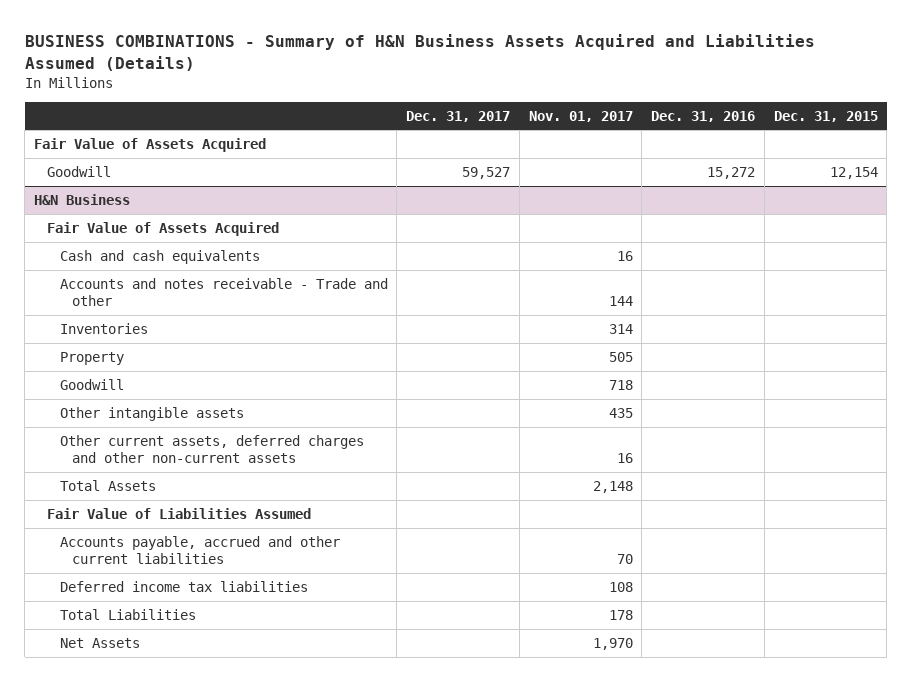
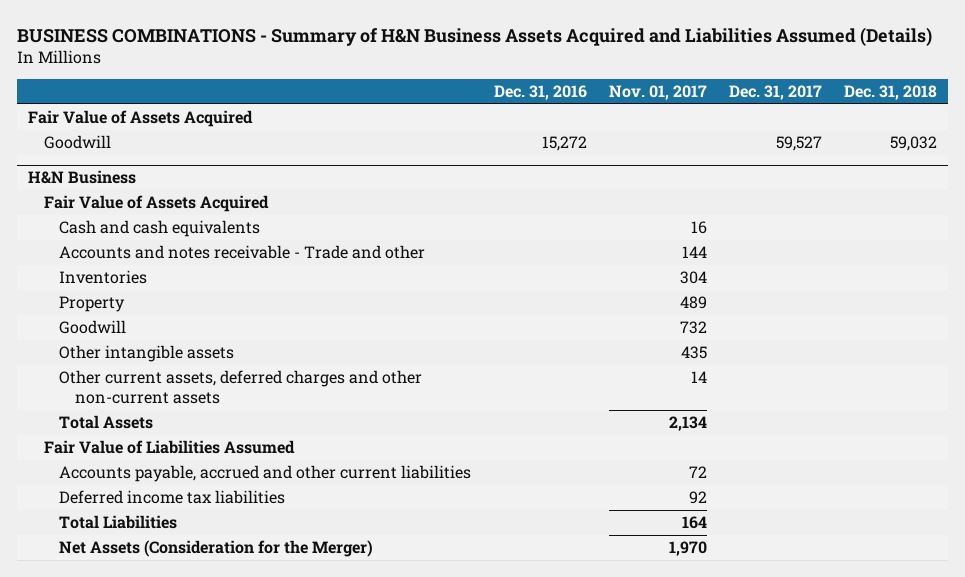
- | Dec. 31, 2017 | Nov. 01, 2017 | Dec. 31, 2016 | Dec. 31, 2015
+ | Dec. 31, 2016 | Nov. 01, 2017 | Dec. 31, 2017 | Dec. 31, 2018
@ H&N Business
- Inventories | | 314 | |
- Property | | 505 | |
- Goodwill | | 718 | |
+ Inventories | | 304 | |
+ Property | | 489 | |
+ Goodwill | | 732 | |
- Other current assets, deferred charges and other non-current assets | | 16 | |
- Total Assets | | 2,148 | |
+ Other current assets, deferred charges and other non-current assets | | 14 | |
+ Total Assets | | 2,134 | |
- Accounts payable, accrued and other current liabilities | | 70 | |
- Deferred income tax liabilities | | 108 | |
- Total Liabilities | | 178 | |
- Net Assets | | 1,970 | |
+ Accounts payable, accrued and other current liabilities | | 72 | |
+ Deferred income tax liabilities | | 92 | |
+ Total Liabilities | | 164 | |
+ Net Assets (Consideration for the Merger) | | 1,970 | |

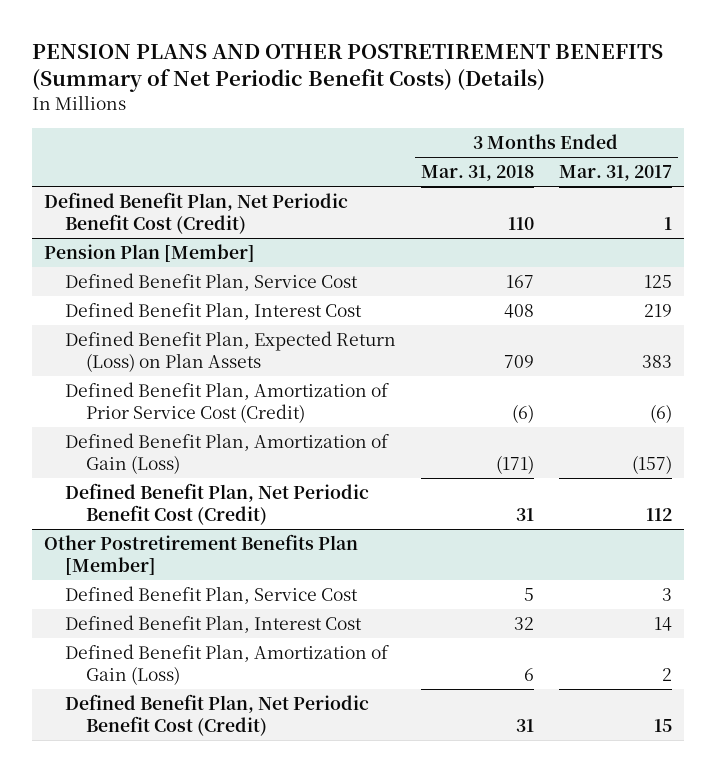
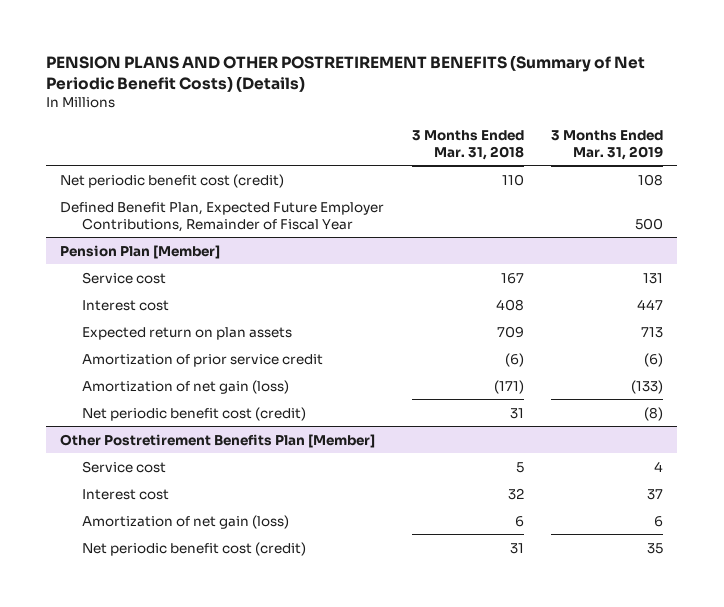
- | 3 Months Ended Mar. 31, 2018 | 3 Months Ended Mar. 31, 2017
+ | 3 Months Ended Mar. 31, 2018 | 3 Months Ended Mar. 31, 2019
- Defined Benefit Plan, Net Periodic Benefit Cost (Credit) | 110 | 1
+ Net periodic benefit cost (credit) | 110 | 108
+ Defined Benefit Plan, Expected Future Employer Contributions, Remainder of Fiscal Year | | 500
@ Pension Plan [Member]
- Defined Benefit Plan, Service Cost | 167 | 125
- Defined Benefit Plan, Interest Cost | 408 | 219
- Defined Benefit Plan, Expected Return (Loss) on Plan Assets | 709 | 383
- Defined Benefit Plan, Amortization of Prior Service Cost (Credit) | (6) | (6)
- Defined Benefit Plan, Amortization of Gain (Loss) | (171) | (157)
- Defined Benefit Plan, Net Periodic Benefit Cost (Credit) | 31 | 112
+ Service cost | 167 | 131
+ Interest cost | 408 | 447
+ Expected return on plan assets | 709 | 713
+ Amortization of prior service credit | (6) | (6)
+ Amortization of net gain (loss) | (171) | (133)
+ Net periodic benefit cost (credit) | 31 | (8)
@ Other Postretirement Benefits Plan [Member]
- Defined Benefit Plan, Service Cost | 5 | 3
- Defined Benefit Plan, Interest Cost | 32 | 14
- Defined Benefit Plan, Amortization of Gain (Loss) | 6 | 2
- Defined Benefit Plan, Net Periodic Benefit Cost (Credit) | 31 | 15
+ Service cost | 5 | 4
+ Interest cost | 32 | 37
+ Amortization of net gain (loss) | 6 | 6
+ Net periodic benefit cost (credit) | 31 | 35

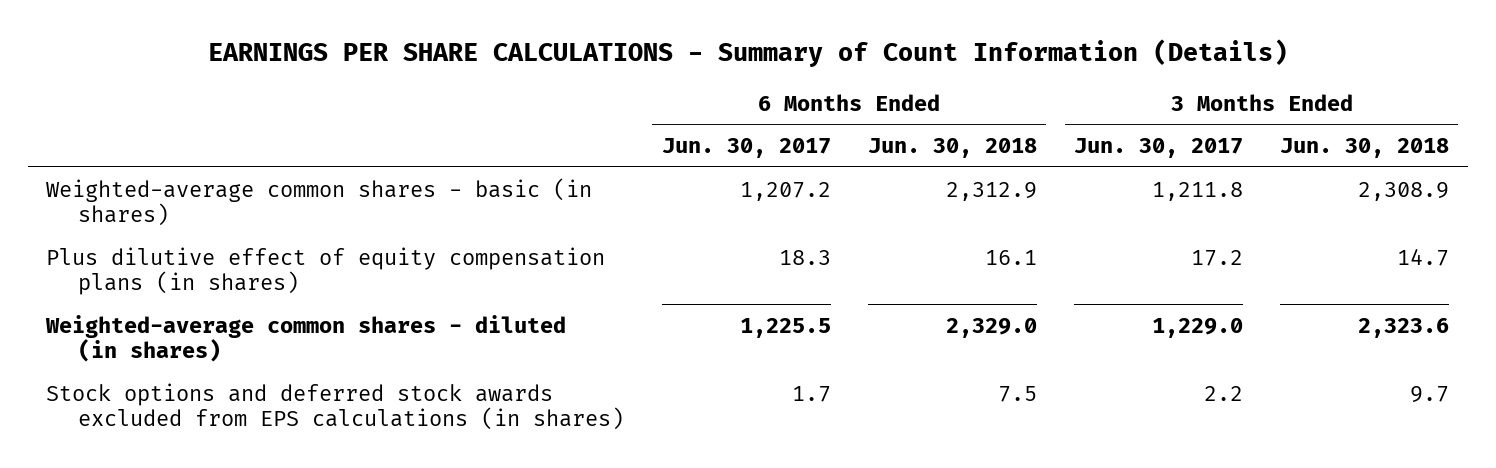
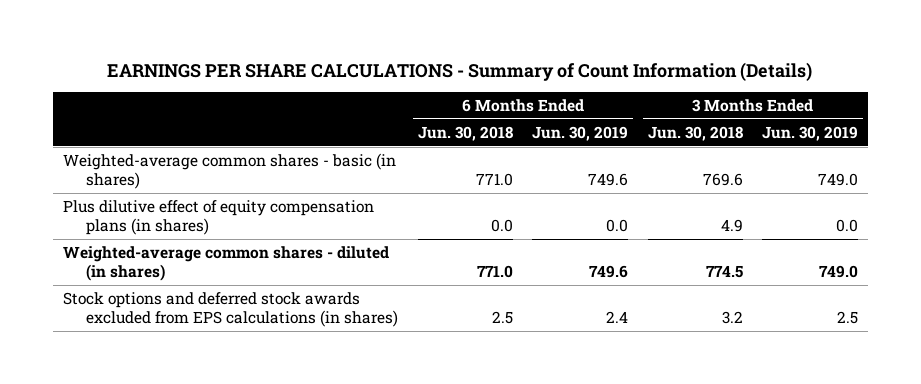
- | 6 Months Ended Jun. 30, 2017 | 6 Months Ended Jun. 30, 2018 | 3 Months Ended Jun. 30, 2017 | 3 Months Ended Jun. 30, 2018
+ | 6 Months Ended Jun. 30, 2018 | 6 Months Ended Jun. 30, 2019 | 3 Months Ended Jun. 30, 2018 | 3 Months Ended Jun. 30, 2019
- Weighted-average common shares - basic (in shares) | 1,207.2 | 2,312.9 | 1,211.8 | 2,308.9
- Plus dilutive effect of equity compensation plans (in shares) | 18.3 | 16.1 | 17.2 | 14.7
- Weighted-average common shares - diluted (in shares) | 1,225.5 | 2,329.0 | 1,229.0 | 2,323.6
- Stock options and deferred stock awards excluded from EPS calculations (in shares) | 1.7 | 7.5 | 2.2 | 9.7
+ Weighted-average common shares - basic (in shares) | 771.0 | 749.6 | 769.6 | 749.0
+ Plus dilutive effect of equity compensation plans (in shares) | 0.0 | 0.0 | 4.9 | 0.0
+ Weighted-average common shares - diluted (in shares) | 771.0 | 749.6 | 774.5 | 749.0
+ Stock options and deferred stock awards excluded from EPS calculations (in shares) | 2.5 | 2.4 | 3.2 | 2.5

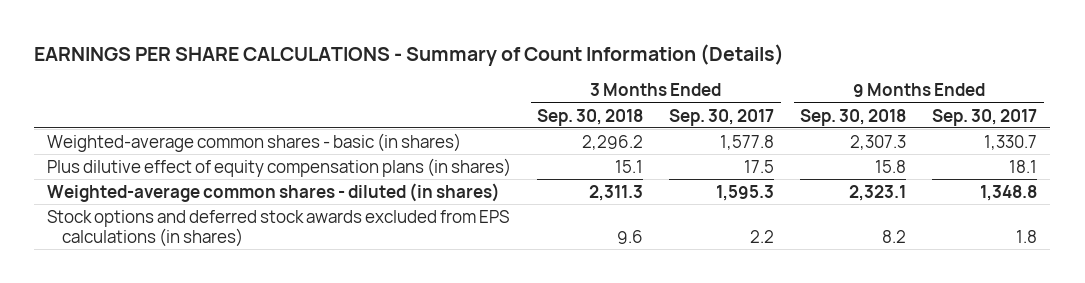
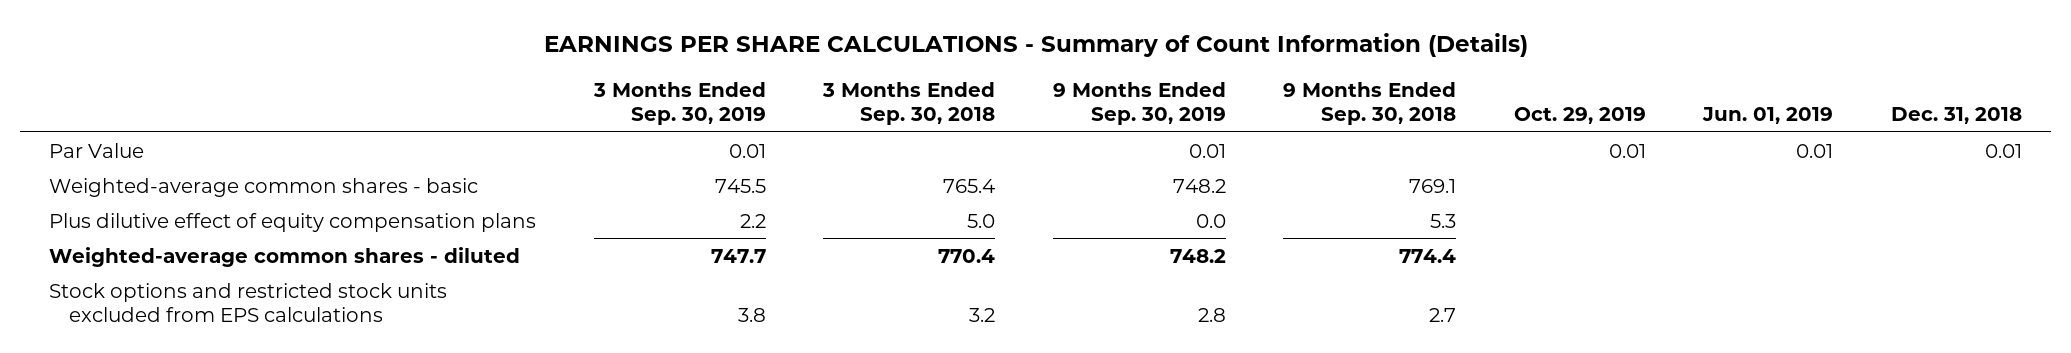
- | 3 Months Ended Sep. 30, 2018 | 3 Months Ended Sep. 30, 2017 | 9 Months Ended Sep. 30, 2018 | 9 Months Ended Sep. 30, 2017
+ | 3 Months Ended Sep. 30, 2019 | 3 Months Ended Sep. 30, 2018 | 9 Months Ended Sep. 30, 2019 | 9 Months Ended Sep. 30, 2018 | Oct. 29, 2019 | Jun. 01, 2019 | Dec. 31, 2018
- Weighted-average common shares - basic (in shares) | 2,296.2 | 1,577.8 | 2,307.3 | 1,330.7
- Plus dilutive effect of equity compensation plans (in shares) | 15.1 | 17.5 | 15.8 | 18.1
- Weighted-average common shares - diluted (in shares) | 2,311.3 | 1,595.3 | 2,323.1 | 1,348.8
- Stock options and deferred stock awards excluded from EPS calculations (in shares) | 9.6 | 2.2 | 8.2 | 1.8
+ Par Value | 0.01 | | 0.01 | | 0.01 | 0.01 | 0.01
+ Weighted-average common shares - basic | 745.5 | 765.4 | 748.2 | 769.1 | | |
+ Plus dilutive effect of equity compensation plans | 2.2 | 5.0 | 0.0 | 5.3 | | |
+ Weighted-average common shares - diluted | 747.7 | 770.4 | 748.2 | 774.4 | | |
+ Stock options and restricted stock units excluded from EPS calculations | 3.8 | 3.2 | 2.8 | 2.7 | | |

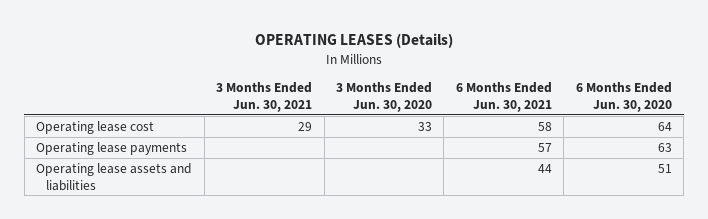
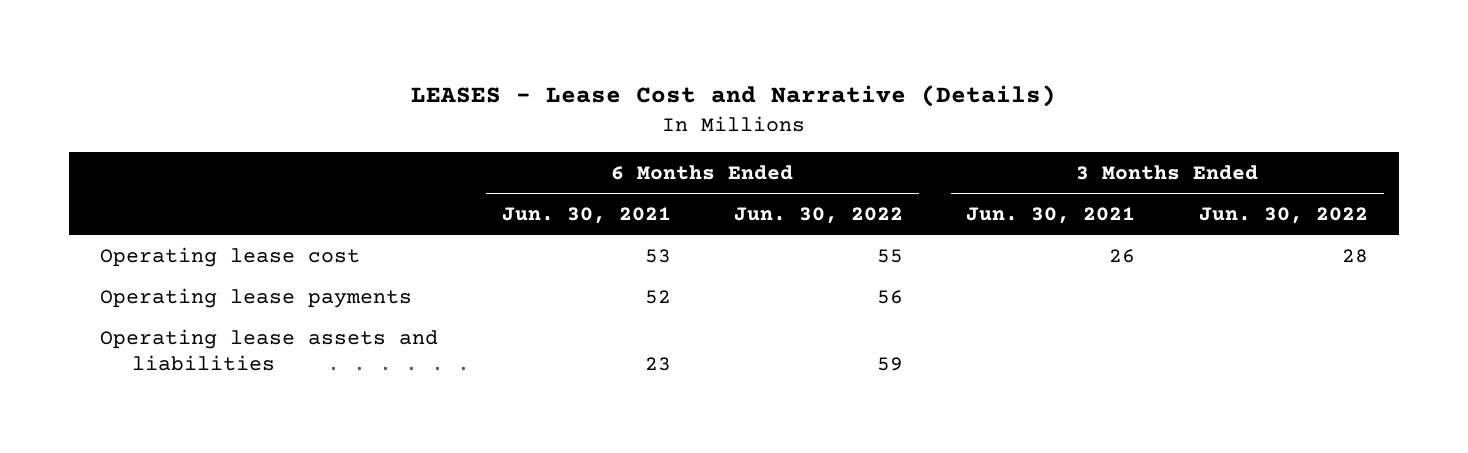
- OPERATING LEASES (Details)
+ LEASES - Lease Cost and Narrative (Details)
- | 3 Months Ended Jun. 30, 2021 | 3 Months Ended Jun. 30, 2020 | 6 Months Ended Jun. 30, 2021 | 6 Months Ended Jun. 30, 2020
+ | 6 Months Ended Jun. 30, 2021 | 6 Months Ended Jun. 30, 2022 | 3 Months Ended Jun. 30, 2021 | 3 Months Ended Jun. 30, 2022
- Operating lease cost | 29 | 33 | 58 | 64
- Operating lease payments | | | 57 | 63
- Operating lease assets and liabilities | | | 44 | 51
+ Operating lease cost | 53 | 55 | 26 | 28
+ Operating lease payments | 52 | 56 | |
+ Operating lease assets and liabilities | 23 | 59 | |

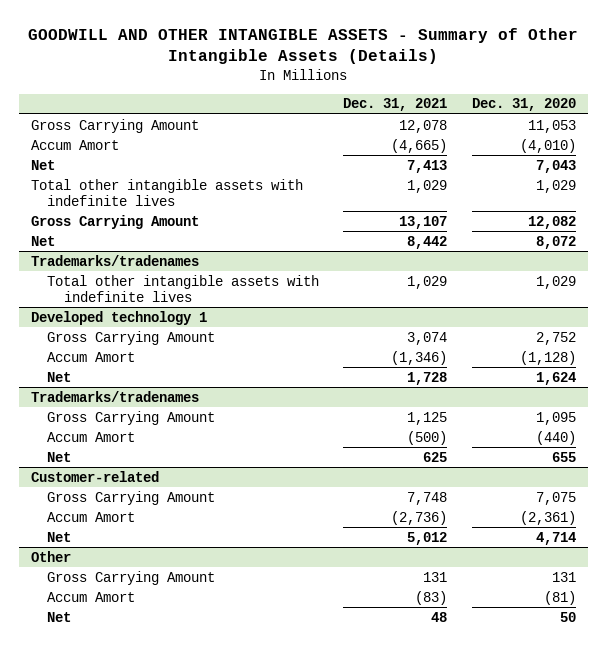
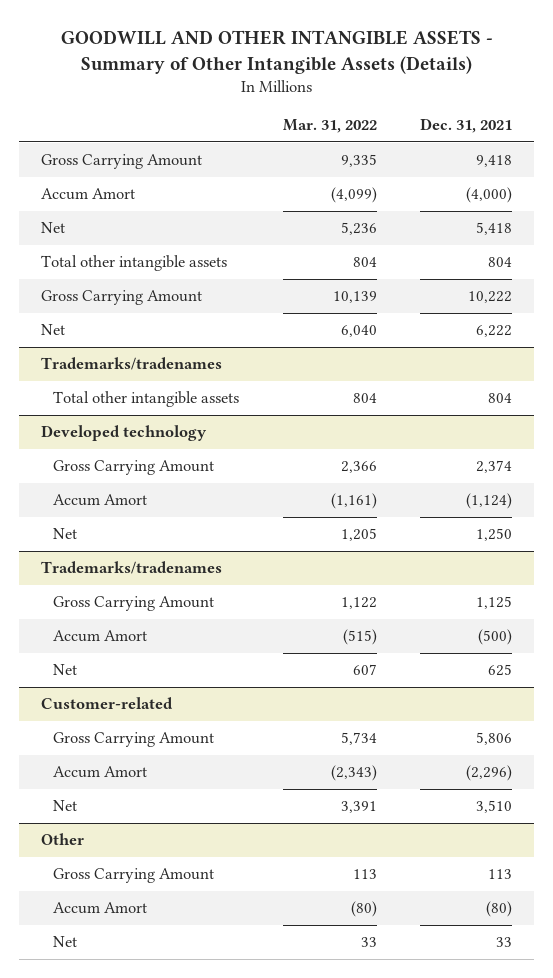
- | Dec. 31, 2021 | Dec. 31, 2020
+ | Mar. 31, 2022 | Dec. 31, 2021
- Gross Carrying Amount | 12,078 | 11,053
- Accum Amort | (4,665) | (4,010)
- Net | 7,413 | 7,043
- Total other intangible assets with indefinite lives | 1,029 | 1,029
- Gross Carrying Amount | 13,107 | 12,082
- Net | 8,442 | 8,072
+ Gross Carrying Amount | 9,335 | 9,418
+ Accum Amort | (4,099) | (4,000)
+ Net | 5,236 | 5,418
+ Total other intangible assets | 804 | 804
+ Gross Carrying Amount | 10,139 | 10,222
+ Net | 6,040 | 6,222
@ Trademarks/tradenames
- Total other intangible assets with indefinite lives | 1,029 | 1,029
- Developed technology 1
- Gross Carrying Amount | 3,074 | 2,752
- Accum Amort | (1,346) | (1,128)
- Net | 1,728 | 1,624
@ Trademarks/tradenames
+ Total other intangible assets | 804 | 804
+ Developed technology
+ Gross Carrying Amount | 2,366 | 2,374
+ Accum Amort | (1,161) | (1,124)
+ Net | 1,205 | 1,250
@ Customer-related
- Gross Carrying Amount | 7,748 | 7,075
- Accum Amort | (2,736) | (2,361)
- Net | 5,012 | 4,714
+ Gross Carrying Amount | 5,734 | 5,806
+ Accum Amort | (2,343) | (2,296)
+ Net | 3,391 | 3,510
@ Other
- Gross Carrying Amount | 131 | 131
- Accum Amort | (83) | (81)
- Net | 48 | 50
+ Gross Carrying Amount | 113 | 113
+ Accum Amort | (80) | (80)
+ Net | 33 | 33

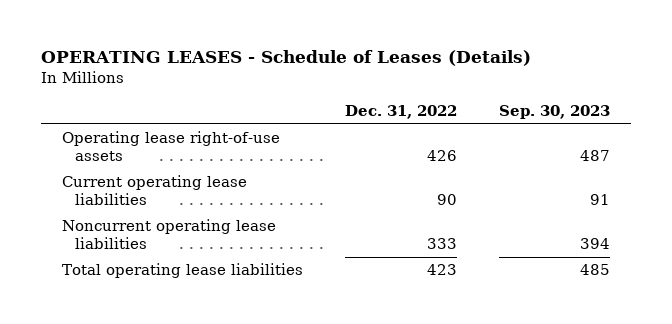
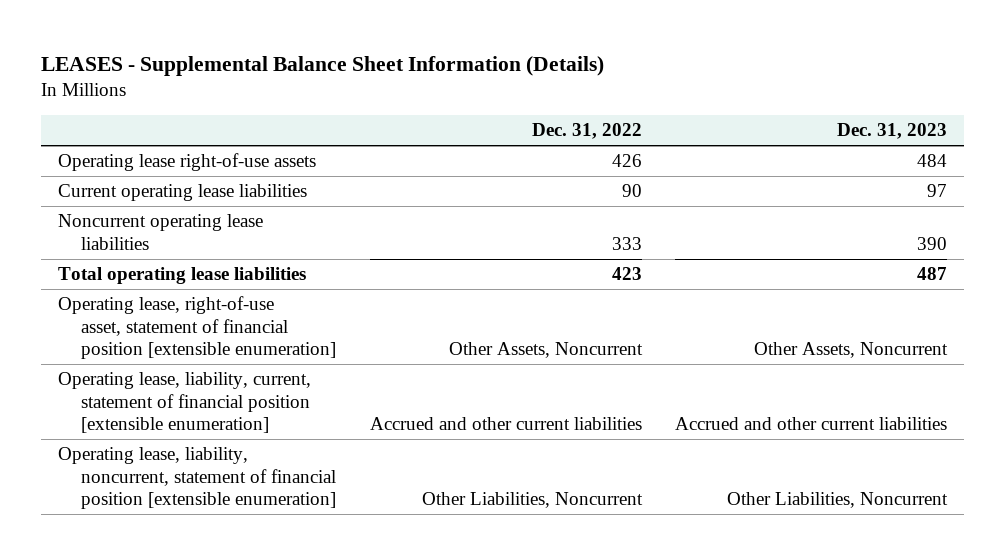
- OPERATING LEASES - Schedule of Leases (Details)
+ LEASES - Supplemental Balance Sheet Information (Details)
- | Dec. 31, 2022 | Sep. 30, 2023
+ | Dec. 31, 2022 | Dec. 31, 2023
+ Operating lease, right-of-use asset, statement of financial position [extensible enumeration] | Other Assets, Noncurrent | Other Assets, Noncurrent
+ Operating lease, liability, current, statement of financial position [extensible enumeration] | Accrued and other current liabilities | Accrued and other current liabilities
+ Operating lease, liability, noncurrent, statement of financial position [extensible enumeration] | Other Liabilities, Noncurrent | Other Liabilities, Noncurrent

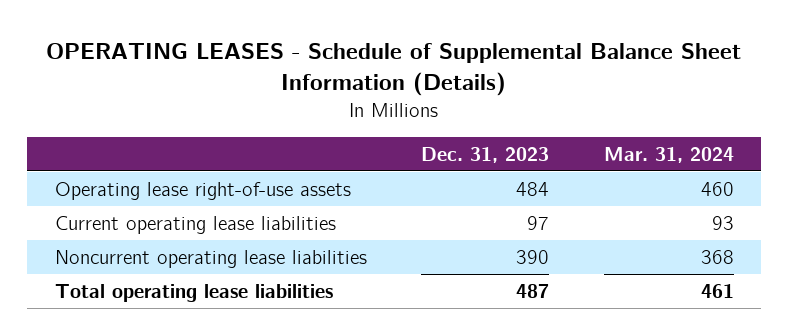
- LEASES - Supplemental Balance Sheet Information (Details)
+ OPERATING LEASES - Schedule of Supplemental Balance Sheet Information (Details)
- | Dec. 31, 2022 | Dec. 31, 2023
+ | Dec. 31, 2023 | Mar. 31, 2024
- Operating lease, right-of-use asset, statement of financial position [extensible enumeration] | Other Assets, Noncurrent | Other Assets, Noncurrent
- Operating lease, liability, current, statement of financial position [extensible enumeration] | Accrued and other current liabilities | Accrued and other current liabilities
- Operating lease, liability, noncurrent, statement of financial position [extensible enumeration] | Other Liabilities, Noncurrent | Other Liabilities, Noncurrent

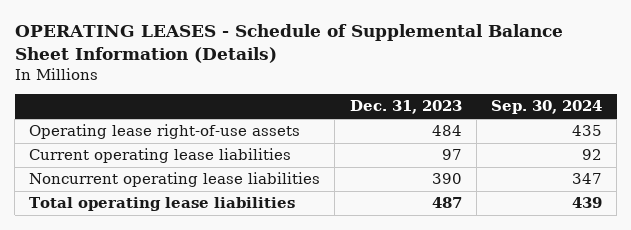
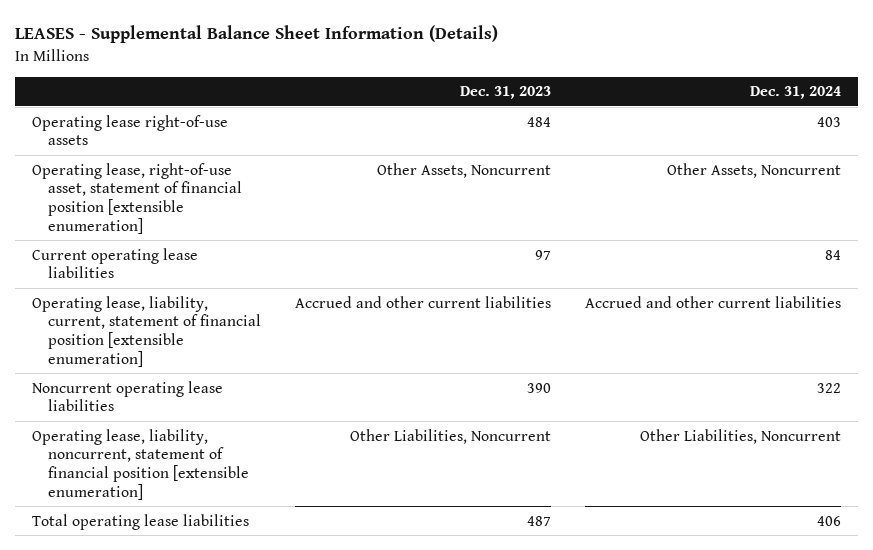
- OPERATING LEASES - Schedule of Supplemental Balance Sheet Information (Details)
+ LEASES - Supplemental Balance Sheet Information (Details)
- | Dec. 31, 2023 | Sep. 30, 2024
+ | Dec. 31, 2023 | Dec. 31, 2024
+ Operating lease, right-of-use asset, statement of financial position [extensible enumeration] | Other Assets, Noncurrent | Other Assets, Noncurrent
+ Operating lease, liability, current, statement of financial position [extensible enumeration] | Accrued and other current liabilities | Accrued and other current liabilities
+ Operating lease, liability, noncurrent, statement of financial position [extensible enumeration] | Other Liabilities, Noncurrent | Other Liabilities, Noncurrent

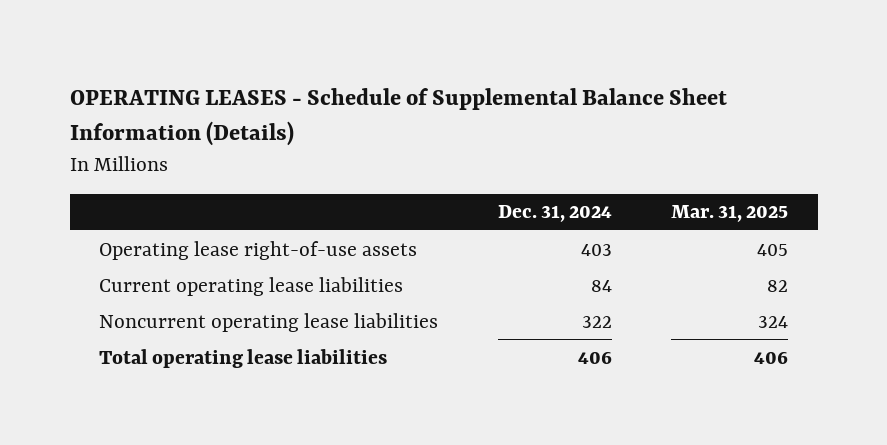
- LEASES - Supplemental Balance Sheet Information (Details)
+ OPERATING LEASES - Schedule of Supplemental Balance Sheet Information (Details)
- | Dec. 31, 2023 | Dec. 31, 2024
+ | Dec. 31, 2024 | Mar. 31, 2025
- Operating lease, right-of-use asset, statement of financial position [extensible enumeration] | Other Assets, Noncurrent | Other Assets, Noncurrent
- Operating lease, liability, current, statement of financial position [extensible enumeration] | Accrued and other current liabilities | Accrued and other current liabilities
- Operating lease, liability, noncurrent, statement of financial position [extensible enumeration] | Other Liabilities, Noncurrent | Other Liabilities, Noncurrent

